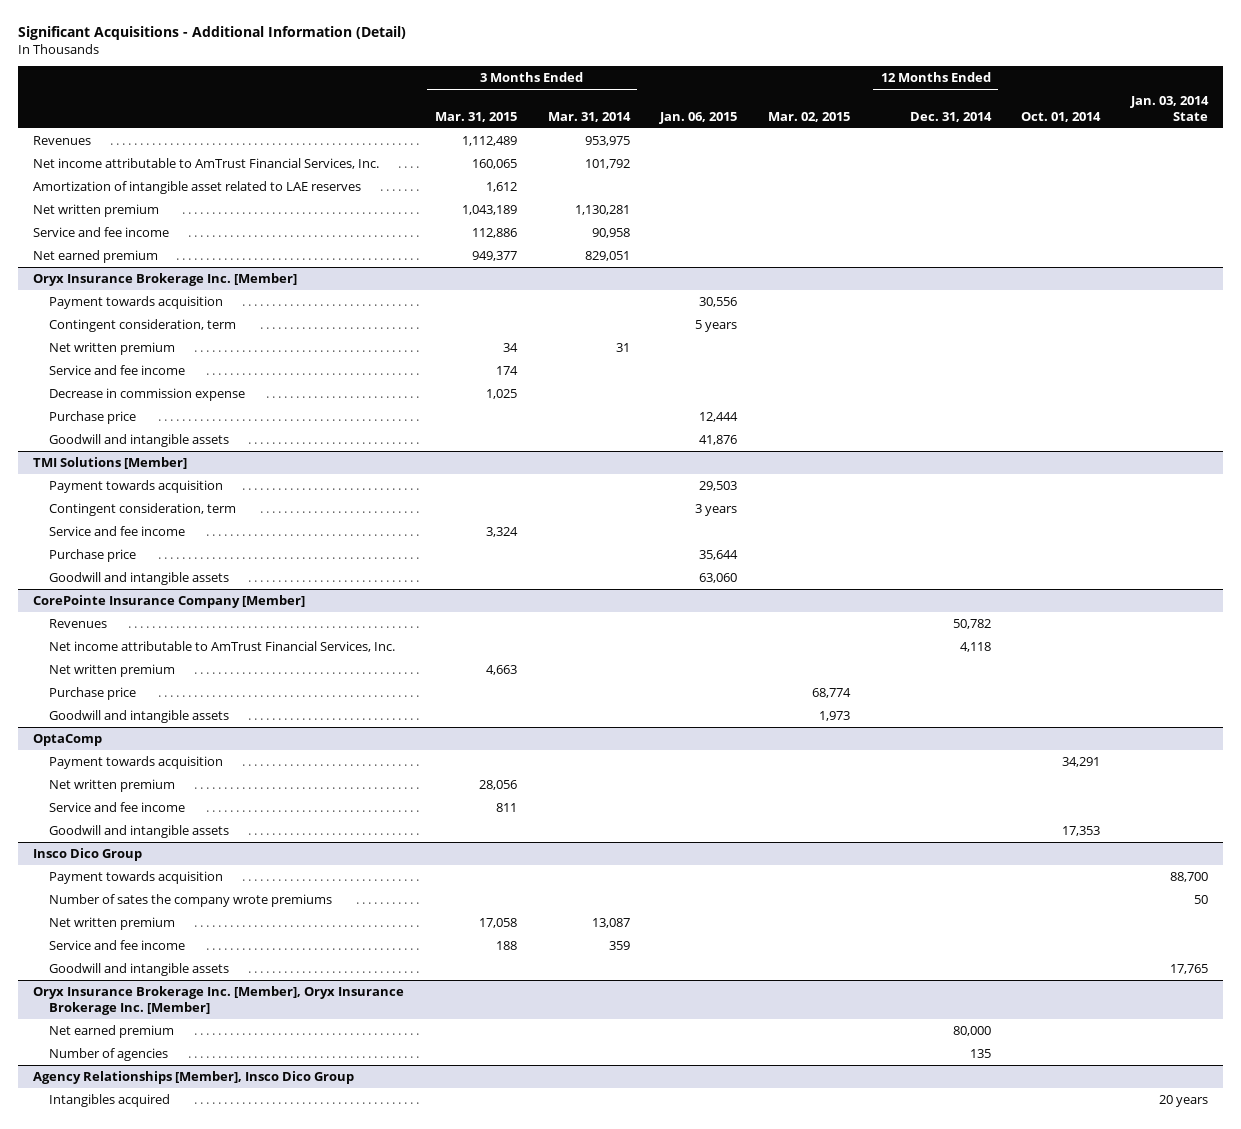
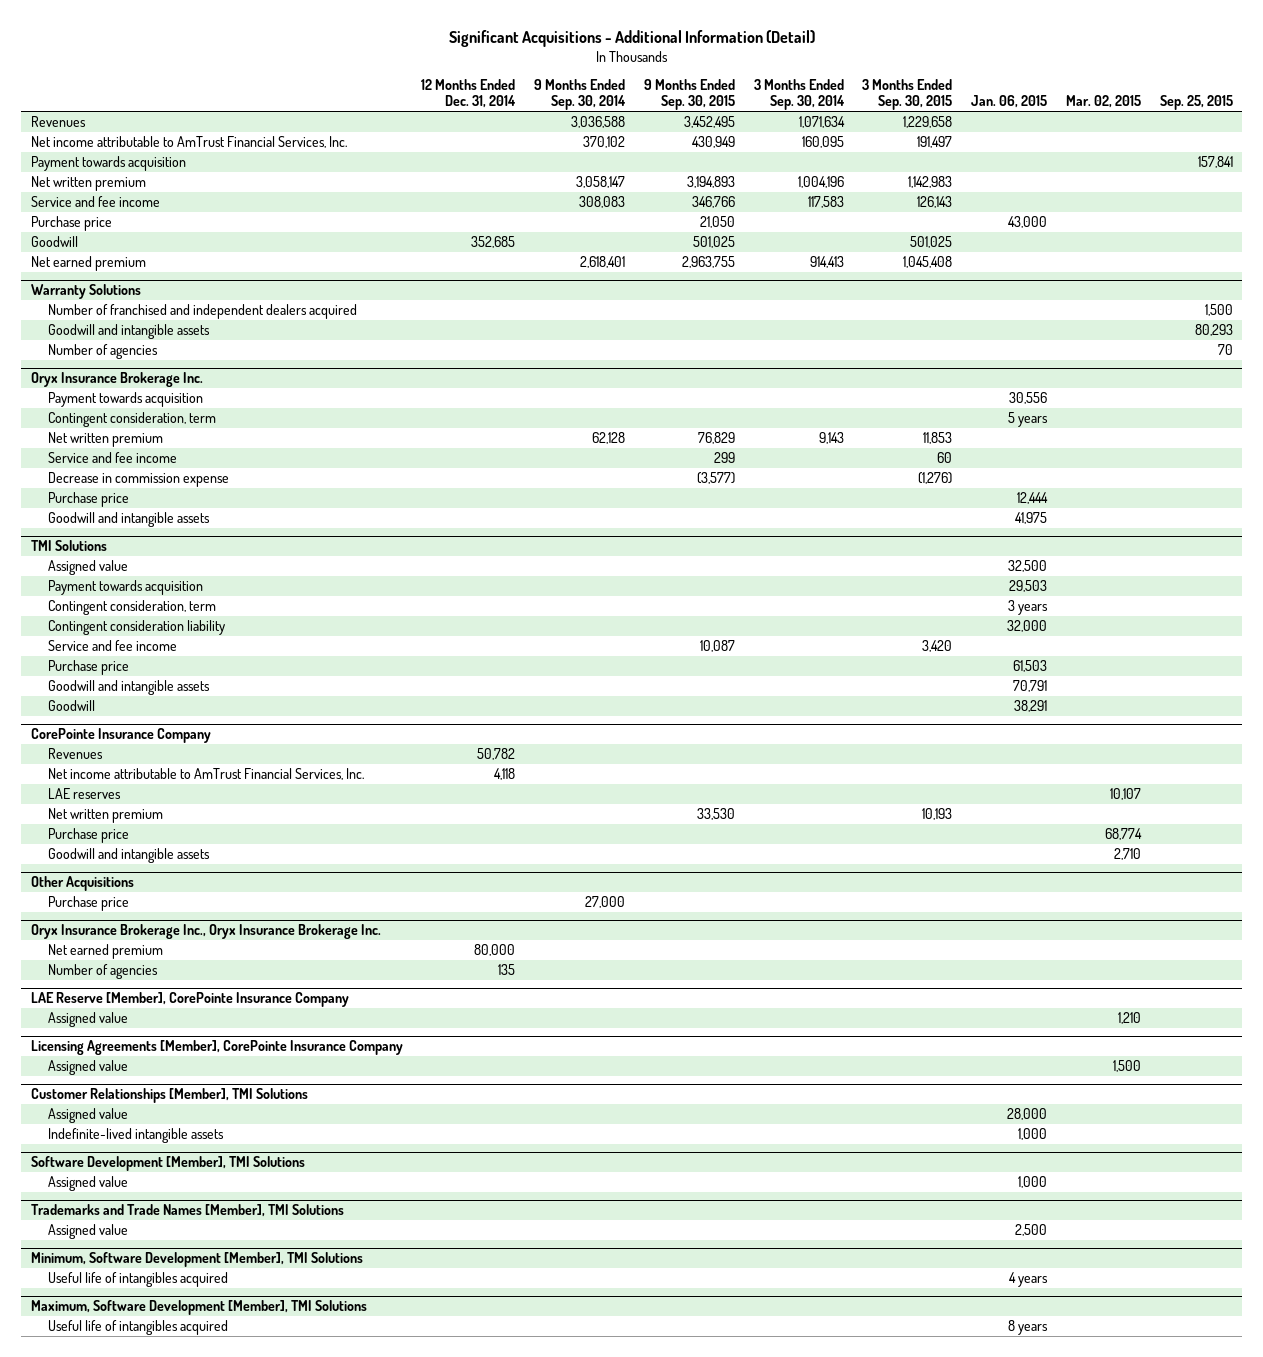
- | 3 Months Ended Mar. 31, 2015 | 3 Months Ended Mar. 31, 2014 | Jan. 06, 2015 | Mar. 02, 2015 | 12 Months Ended Dec. 31, 2014 | Oct. 01, 2014 | Jan. 03, 2014 State
+ | 12 Months Ended Dec. 31, 2014 | 9 Months Ended Sep. 30, 2014 | 9 Months Ended Sep. 30, 2015 | 3 Months Ended Sep. 30, 2014 | 3 Months Ended Sep. 30, 2015 | Jan. 06, 2015 | Mar. 02, 2015 | Sep. 25, 2015
- Amortization of intangible asset related to LAE reserves | 1,612 | | | | | |
+ Payment towards acquisition | | | | | | | | 157,841
+ Purchase price | | | 21,050 | | | 43,000 | |
+ Goodwill | 352,685 | | 501,025 | | 501,025 | | |
- Oryx Insurance Brokerage Inc. [Member]
+ Warranty Solutions
+ Number of franchised and independent dealers acquired | | | | | | | | 1,500
+ Goodwill and intangible assets | | | | | | | | 80,293
+ Number of agencies | | | | | | | | 70
+ Oryx Insurance Brokerage Inc.
- Goodwill and intangible assets | | | 41,876 | | | |
- TMI Solutions [Member]
+ Goodwill and intangible assets | | | | | | 41,975 | |
+ TMI Solutions
+ Assigned value | | | | | | 32,500 | |
+ Contingent consideration liability | | | | | | 32,000 | |
- Purchase price | | | 35,644 | | | |
- Goodwill and intangible assets | | | 63,060 | | | |
- CorePointe Insurance Company [Member]
+ Purchase price | | | | | | 61,503 | |
+ Goodwill and intangible assets | | | | | | 70,791 | |
+ Goodwill | | | | | | 38,291 | |
+ CorePointe Insurance Company
+ LAE reserves | | | | | | | 10,107 |
- Goodwill and intangible assets | | | | 1,973 | | |
- OptaComp
- Payment towards acquisition | | | | | | 34,291 |
- Net written premium | 28,056 | | | | | |
- Service and fee income | 811 | | | | | |
- Goodwill and intangible assets | | | | | | 17,353 |
- Insco Dico Group
- Payment towards acquisition | | | | | | | 88,700
- Number of sates the company wrote premiums | | | | | | | 50
- Net written premium | 17,058 | 13,087 | | | | |
- Service and fee income | 188 | 359 | | | | |
- Goodwill and intangible assets | | | | | | | 17,765
- Oryx Insurance Brokerage Inc. [Member], Oryx Insurance Brokerage Inc. [Member]
+ Goodwill and intangible assets | | | | | | | 2,710 |
+ Other Acquisitions
+ Purchase price | | 27,000 | | | | | |
+ Oryx Insurance Brokerage Inc., Oryx Insurance Brokerage Inc.
- Agency Relationships [Member], Insco Dico Group
- Intangibles acquired | | | | | | | 20 years
+ LAE Reserve [Member], CorePointe Insurance Company
+ Assigned value | | | | | | | 1,210 |
+ Licensing Agreements [Member], CorePointe Insurance Company
+ Assigned value | | | | | | | 1,500 |
+ Customer Relationships [Member], TMI Solutions
+ Assigned value | | | | | | 28,000 | |
+ Indefinite-lived intangible assets | | | | | | 1,000 | |
+ Software Development [Member], TMI Solutions
+ Assigned value | | | | | | 1,000 | |
+ Trademarks and Trade Names [Member], TMI Solutions
+ Assigned value | | | | | | 2,500 | |
+ Minimum, Software Development [Member], TMI Solutions
+ Useful life of intangibles acquired | | | | | | 4 years | |
+ Maximum, Software Development [Member], TMI Solutions
+ Useful life of intangibles acquired | | | | | | 8 years | |

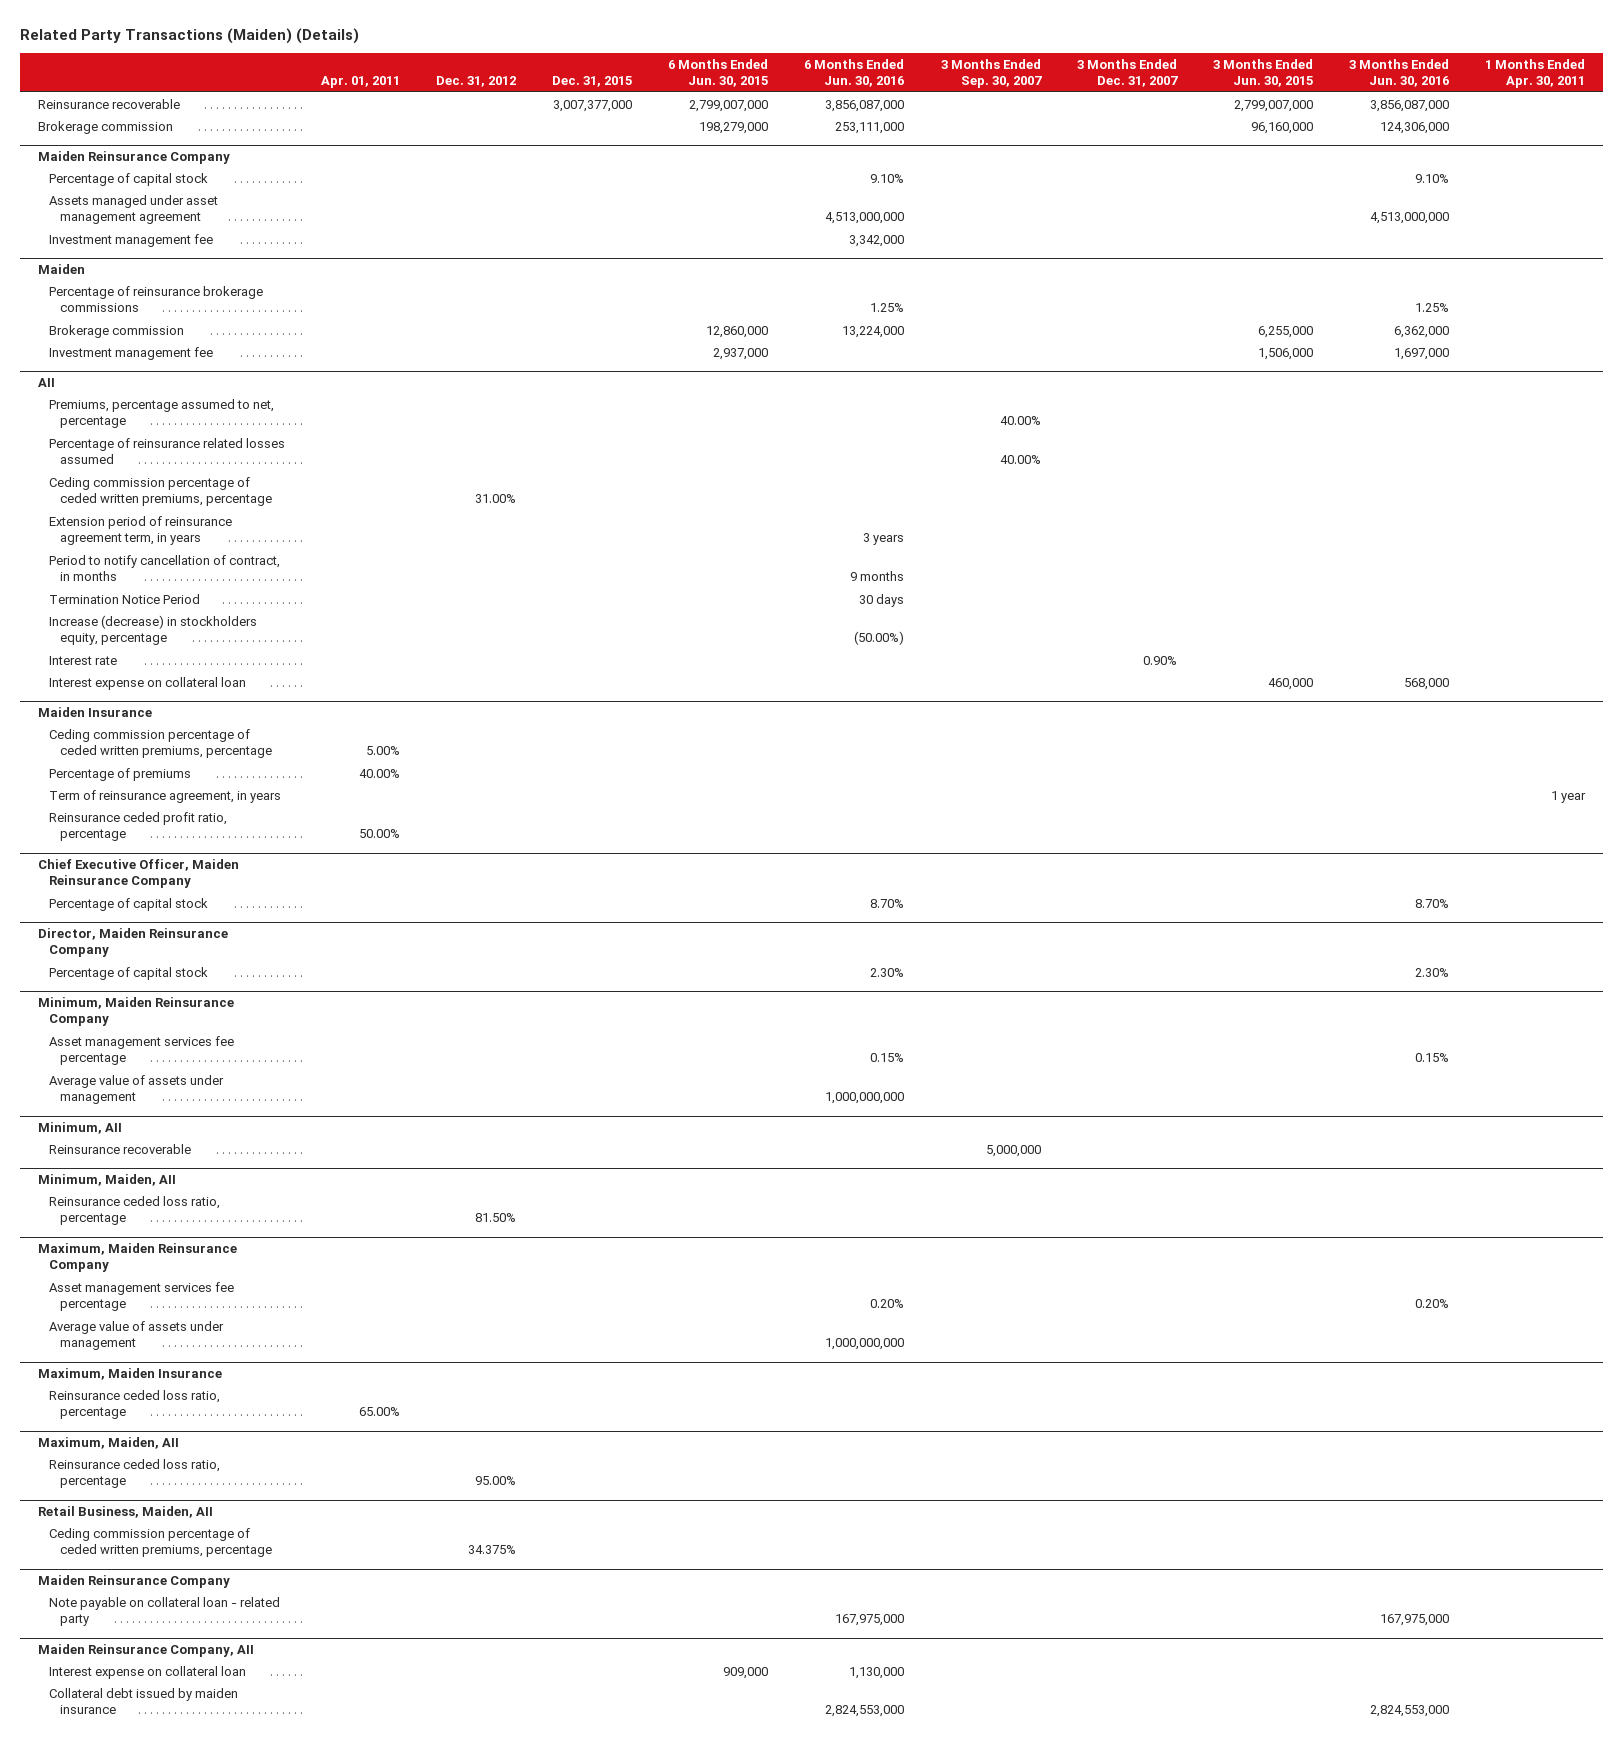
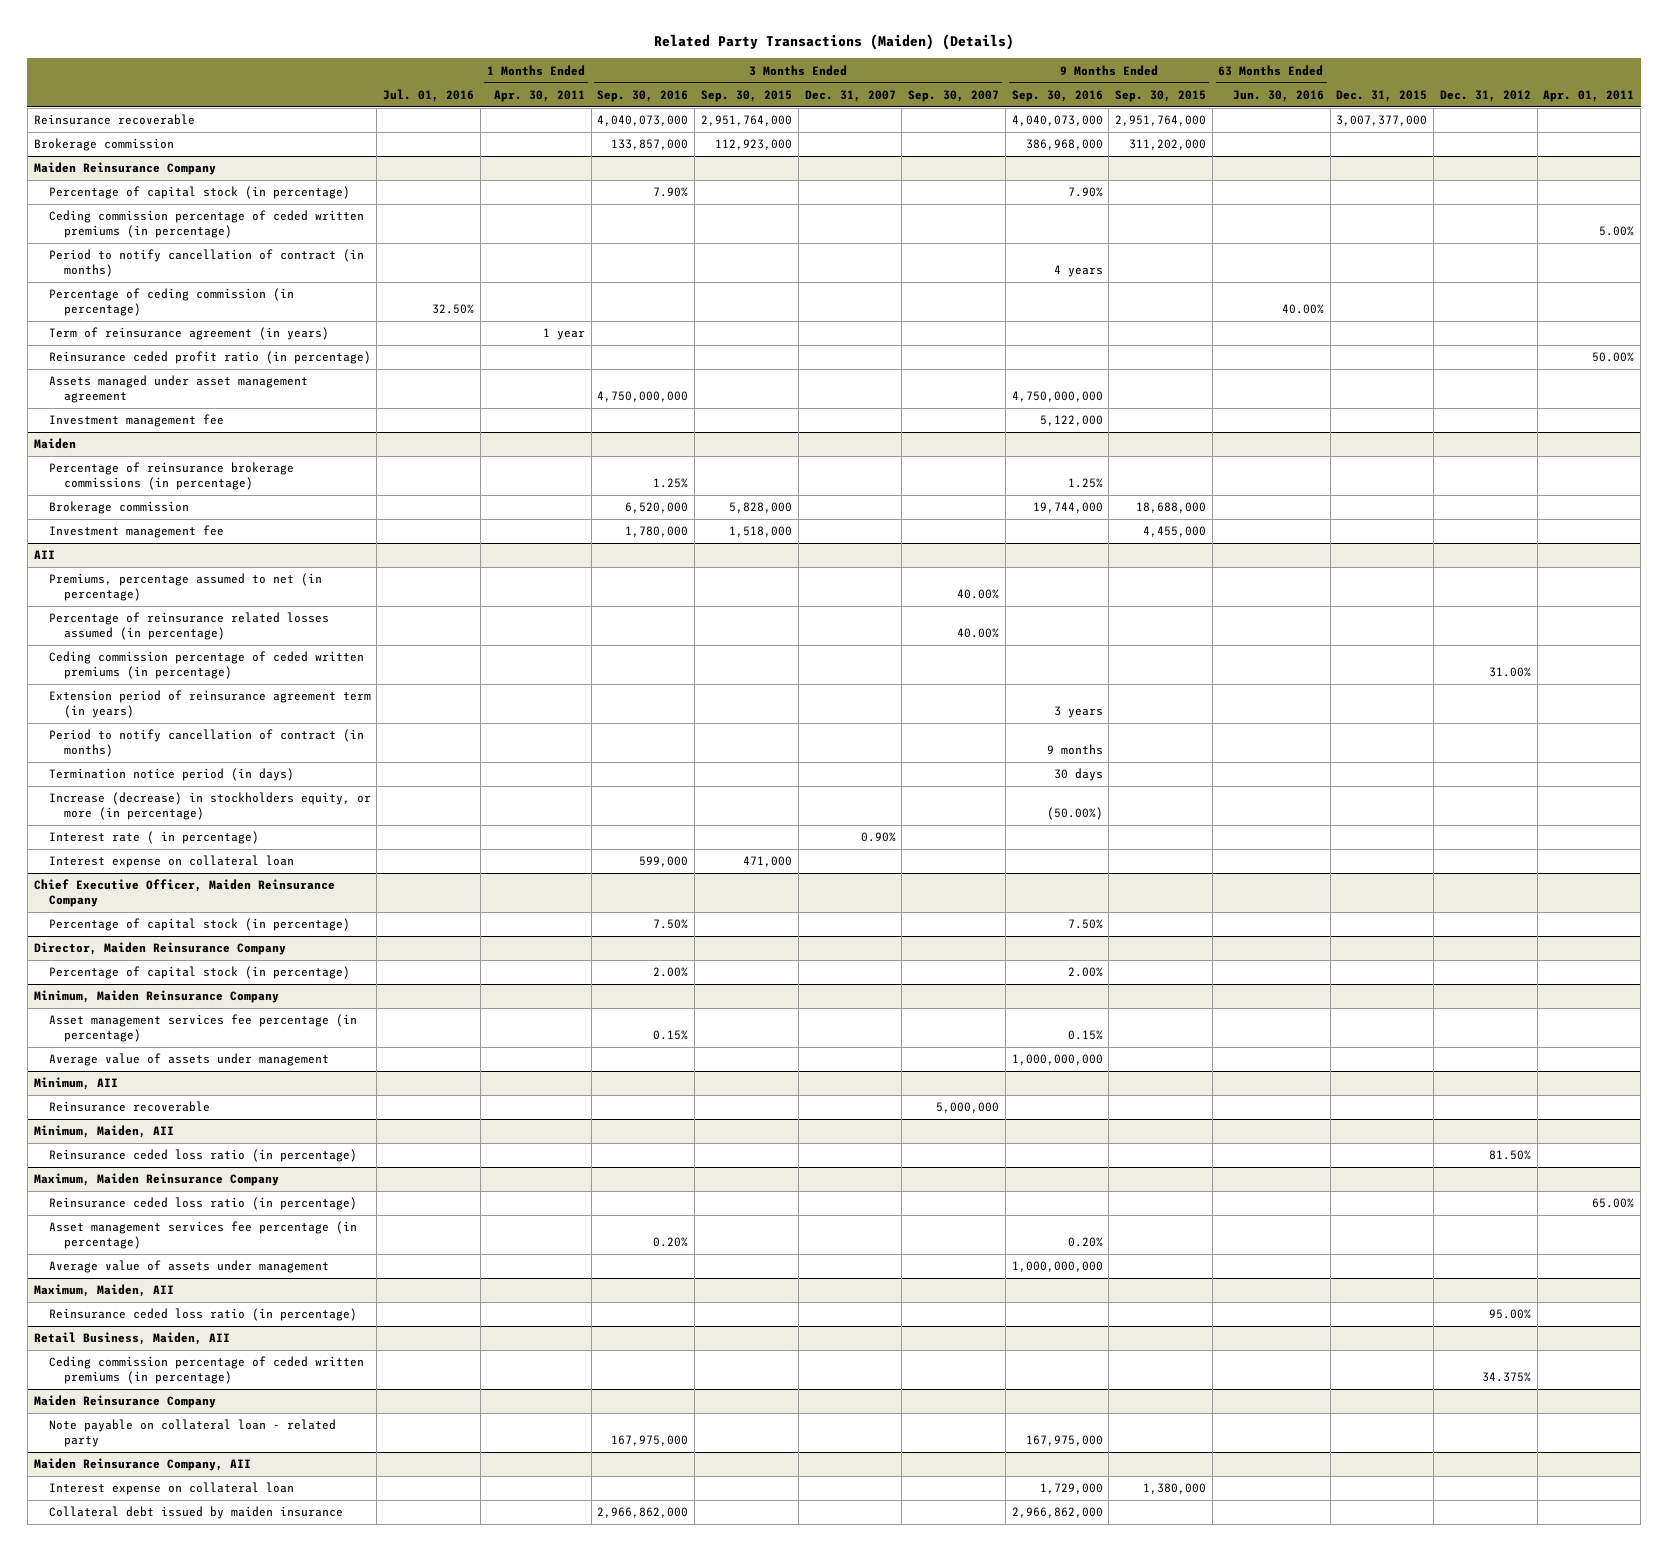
- | Apr. 01, 2011 | Dec. 31, 2012 | Dec. 31, 2015 | 6 Months Ended Jun. 30, 2015 | 6 Months Ended Jun. 30, 2016 | 3 Months Ended Sep. 30, 2007 | 3 Months Ended Dec. 31, 2007 | 3 Months Ended Jun. 30, 2015 | 3 Months Ended Jun. 30, 2016 | 1 Months Ended Apr. 30, 2011
+ | Jul. 01, 2016 | 1 Months Ended Apr. 30, 2011 | 3 Months Ended Sep. 30, 2016 | 3 Months Ended Sep. 30, 2015 | 3 Months Ended Dec. 31, 2007 | 3 Months Ended Sep. 30, 2007 | 9 Months Ended Sep. 30, 2016 | 9 Months Ended Sep. 30, 2015 | 63 Months Ended Jun. 30, 2016 | Dec. 31, 2015 | Dec. 31, 2012 | Apr. 01, 2011
@ Maiden Reinsurance Company
- Percentage of capital stock | | | | | 9.10% | | | | 9.10% |
+ Percentage of capital stock (in percentage) | | | 7.90% | | | | 7.90% | | | | |
+ Ceding commission percentage of ceded written premiums (in percentage) | | | | | | | | | | | | 5.00%
+ Period to notify cancellation of contract (in months) | | | | | | | 4 years | | | | |
+ Percentage of ceding commission (in percentage) | 32.50% | | | | | | | | 40.00% | | |
+ Term of reinsurance agreement (in years) | | 1 year | | | | | | | | | |
+ Reinsurance ceded profit ratio (in percentage) | | | | | | | | | | | | 50.00%
@ Maiden
- Percentage of reinsurance brokerage commissions | | | | | 1.25% | | | | 1.25% |
+ Percentage of reinsurance brokerage commissions (in percentage) | | | 1.25% | | | | 1.25% | | | | |
@ AII
- Premiums, percentage assumed to net, percentage | | | | | | 40.00% | | | |
- Percentage of reinsurance related losses assumed | | | | | | 40.00% | | | |
- Ceding commission percentage of ceded written premiums, percentage | | 31.00% | | | | | | | |
- Extension period of reinsurance agreement term, in years | | | | | 3 years | | | | |
- Period to notify cancellation of contract, in months | | | | | 9 months | | | | |
- Termination Notice Period | | | | | 30 days | | | | |
- Increase (decrease) in stockholders equity, percentage | | | | | (50.00%) | | | | |
- Interest rate | | | | | | | 0.90% | | |
+ Premiums, percentage assumed to net (in percentage) | | | | | | 40.00% | | | | | |
+ Percentage of reinsurance related losses assumed (in percentage) | | | | | | 40.00% | | | | | |
+ Ceding commission percentage of ceded written premiums (in percentage) | | | | | | | | | | | 31.00% |
+ Extension period of reinsurance agreement term (in years) | | | | | | | 3 years | | | | |
+ Period to notify cancellation of contract (in months) | | | | | | | 9 months | | | | |
+ Termination notice period (in days) | | | | | | | 30 days | | | | |
+ Increase (decrease) in stockholders equity, or more (in percentage) | | | | | | | (50.00%) | | | | |
+ Interest rate ( in percentage) | | | | | 0.90% | | | | | | |
- Maiden Insurance
- Ceding commission percentage of ceded written premiums, percentage | 5.00% | | | | | | | | |
- Percentage of premiums | 40.00% | | | | | | | | |
- Term of reinsurance agreement, in years | | | | | | | | | | 1 year
- Reinsurance ceded profit ratio, percentage | 50.00% | | | | | | | | |
@ Chief Executive Officer, Maiden Reinsurance Company
- Percentage of capital stock | | | | | 8.70% | | | | 8.70% |
+ Percentage of capital stock (in percentage) | | | 7.50% | | | | 7.50% | | | | |
@ Director, Maiden Reinsurance Company
- Percentage of capital stock | | | | | 2.30% | | | | 2.30% |
+ Percentage of capital stock (in percentage) | | | 2.00% | | | | 2.00% | | | | |
@ Minimum, Maiden Reinsurance Company
- Asset management services fee percentage | | | | | 0.15% | | | | 0.15% |
+ Asset management services fee percentage (in percentage) | | | 0.15% | | | | 0.15% | | | | |
@ Minimum, Maiden, AII
- Reinsurance ceded loss ratio, percentage | | 81.50% | | | | | | | |
+ Reinsurance ceded loss ratio (in percentage) | | | | | | | | | | | 81.50% |
@ Maximum, Maiden Reinsurance Company
- Asset management services fee percentage | | | | | 0.20% | | | | 0.20% |
+ Reinsurance ceded loss ratio (in percentage) | | | | | | | | | | | | 65.00%
+ Asset management services fee percentage (in percentage) | | | 0.20% | | | | 0.20% | | | | |
- Maximum, Maiden Insurance
- Reinsurance ceded loss ratio, percentage | 65.00% | | | | | | | | |
@ Maximum, Maiden, AII
- Reinsurance ceded loss ratio, percentage | | 95.00% | | | | | | | |
+ Reinsurance ceded loss ratio (in percentage) | | | | | | | | | | | 95.00% |
@ Retail Business, Maiden, AII
- Ceding commission percentage of ceded written premiums, percentage | | 34.375% | | | | | | | |
+ Ceding commission percentage of ceded written premiums (in percentage) | | | | | | | | | | | 34.375% |

